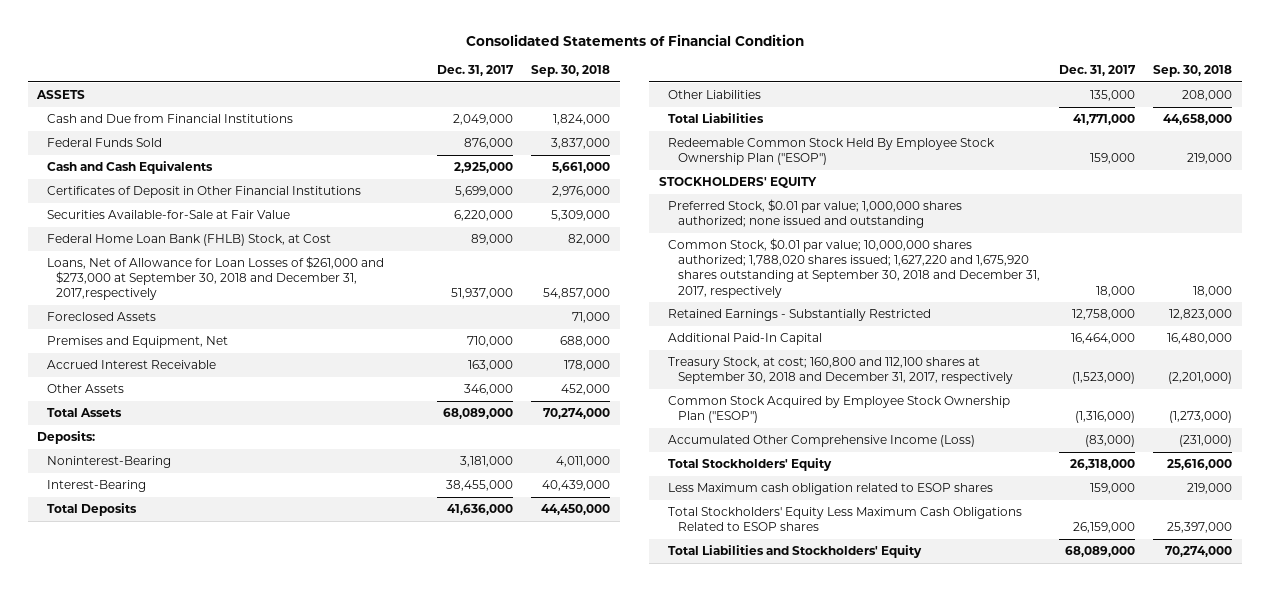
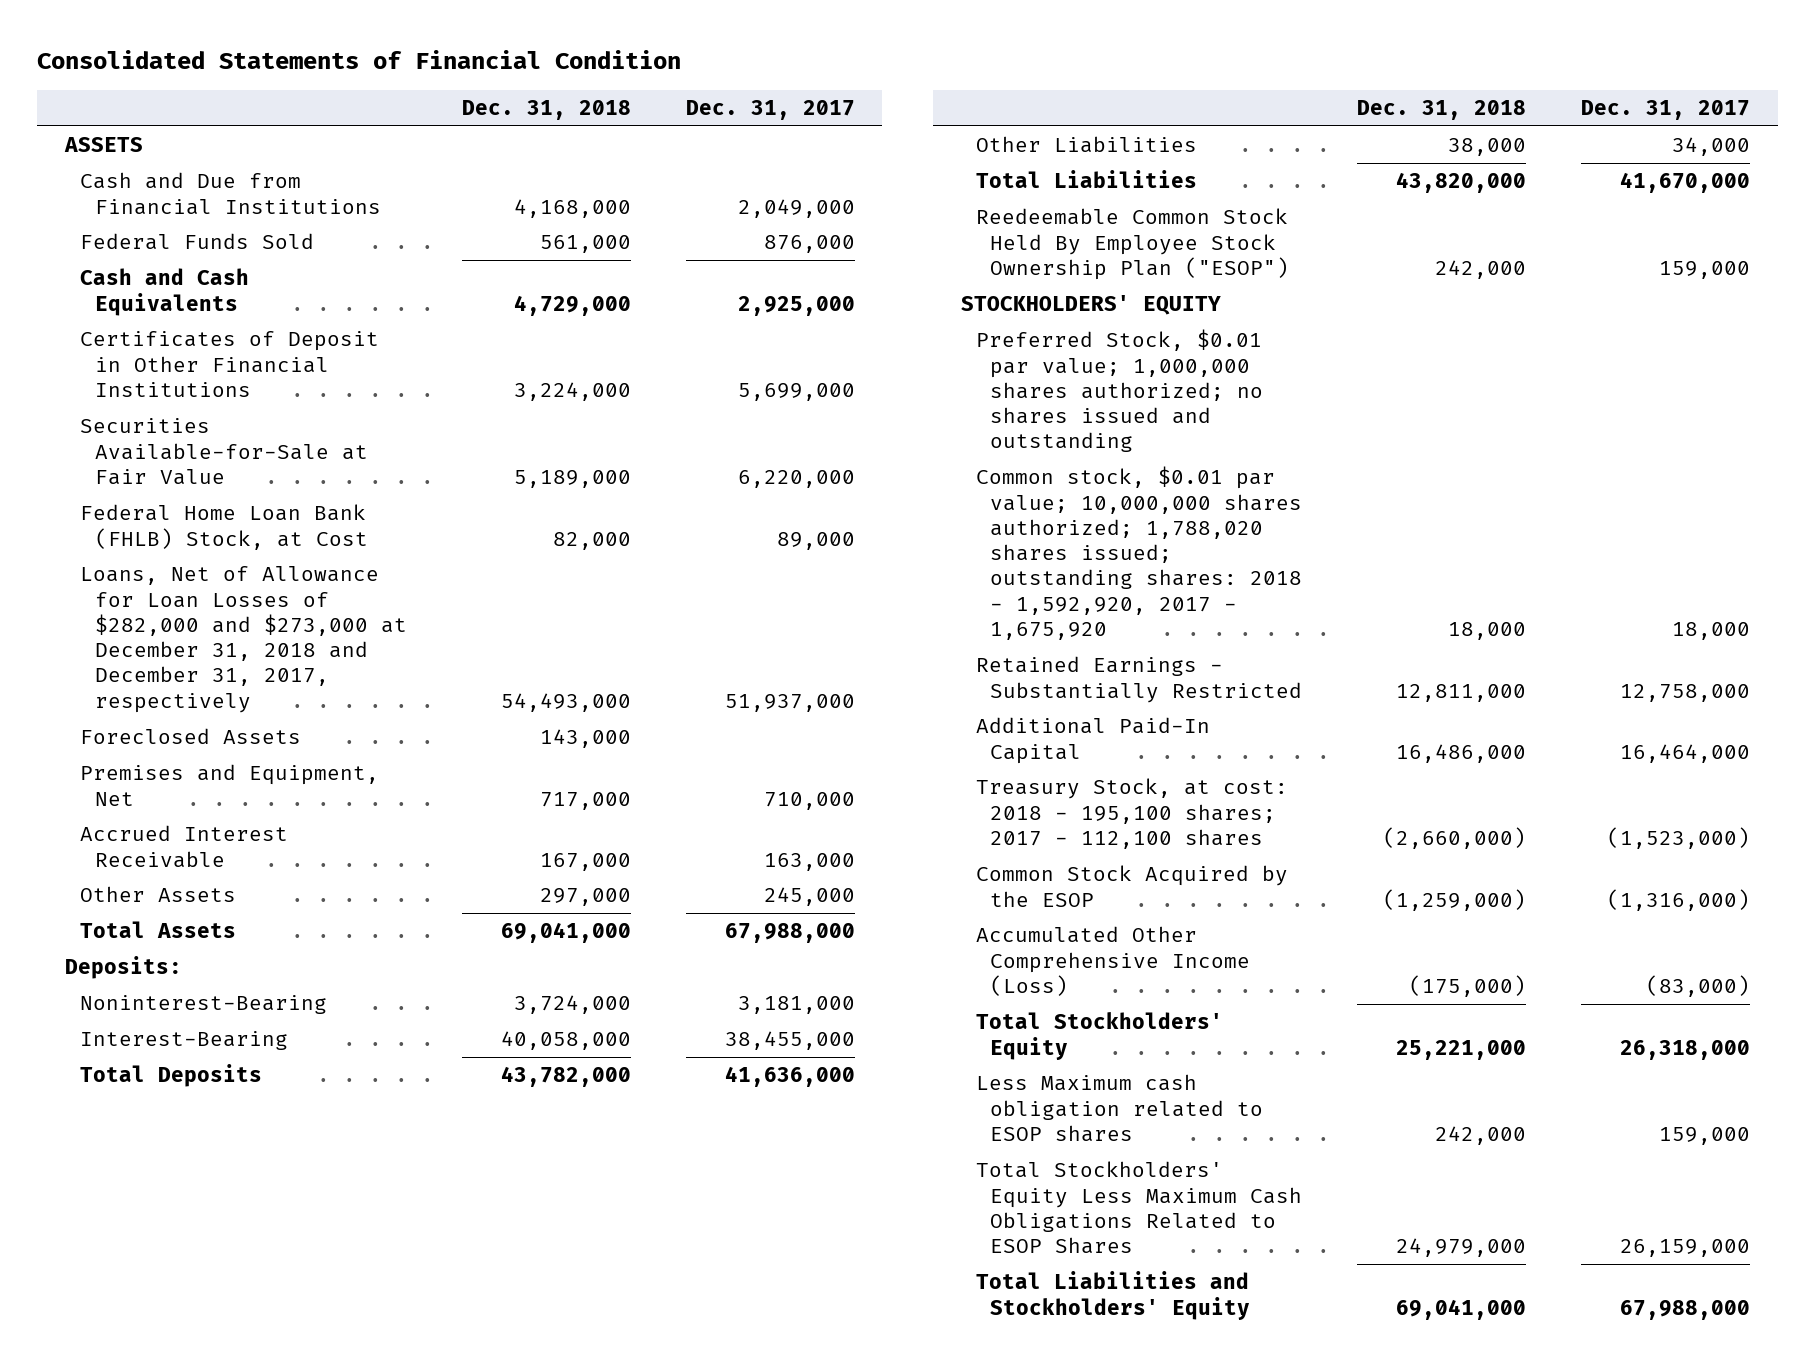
- | Dec. 31, 2017 | Sep. 30, 2018
+ | Dec. 31, 2018 | Dec. 31, 2017
- Loans, Net of Allowance for Loan Losses of $261,000 and $273,000 at September 30, 2018 and December 31, 2017,respectively | 51,937,000 | 54,857,000
+ Loans, Net of Allowance for Loan Losses of $282,000 and $273,000 at December 31, 2018 and December 31, 2017, respectively | 54,493,000 | 51,937,000
- Other Assets | 346,000 | 452,000
- Total Assets | 68,089,000 | 70,274,000
+ Other Assets | 297,000 | 245,000
+ Total Assets | 69,041,000 | 67,988,000
- Other Liabilities | 135,000 | 208,000
- Total Liabilities | 41,771,000 | 44,658,000
- Redeemable Common Stock Held By Employee Stock Ownership Plan ("ESOP") | 159,000 | 219,000
+ Other Liabilities | 38,000 | 34,000
+ Total Liabilities | 43,820,000 | 41,670,000
+ Reedeemable Common Stock Held By Employee Stock Ownership Plan ("ESOP") | 242,000 | 159,000
- Preferred Stock, $0.01 par value; 1,000,000 shares authorized; none issued and outstanding
- Common Stock, $0.01 par value; 10,000,000 shares authorized; 1,788,020 shares issued; 1,627,220 and 1,675,920 shares outstanding at September 30, 2018 and December 31, 2017, respectively | 18,000 | 18,000
+ Preferred Stock, $0.01 par value; 1,000,000 shares authorized; no shares issued and outstanding
+ Common stock, $0.01 par value; 10,000,000 shares authorized; 1,788,020 shares issued; outstanding shares: 2018 - 1,592,920, 2017 - 1,675,920 | 18,000 | 18,000
- Treasury Stock, at cost; 160,800 and 112,100 shares at September 30, 2018 and December 31, 2017, respectively | (1,523,000) | (2,201,000)
- Common Stock Acquired by Employee Stock Ownership Plan ("ESOP") | (1,316,000) | (1,273,000)
+ Treasury Stock, at cost: 2018 - 195,100 shares; 2017 - 112,100 shares | (2,660,000) | (1,523,000)
+ Common Stock Acquired by the ESOP | (1,259,000) | (1,316,000)
- Total Stockholders' Equity Less Maximum Cash Obligations Related to ESOP shares | 26,159,000 | 25,397,000
- Total Liabilities and Stockholders' Equity | 68,089,000 | 70,274,000
+ Total Stockholders' Equity Less Maximum Cash Obligations Related to ESOP Shares | 24,979,000 | 26,159,000
+ Total Liabilities and Stockholders' Equity | 69,041,000 | 67,988,000

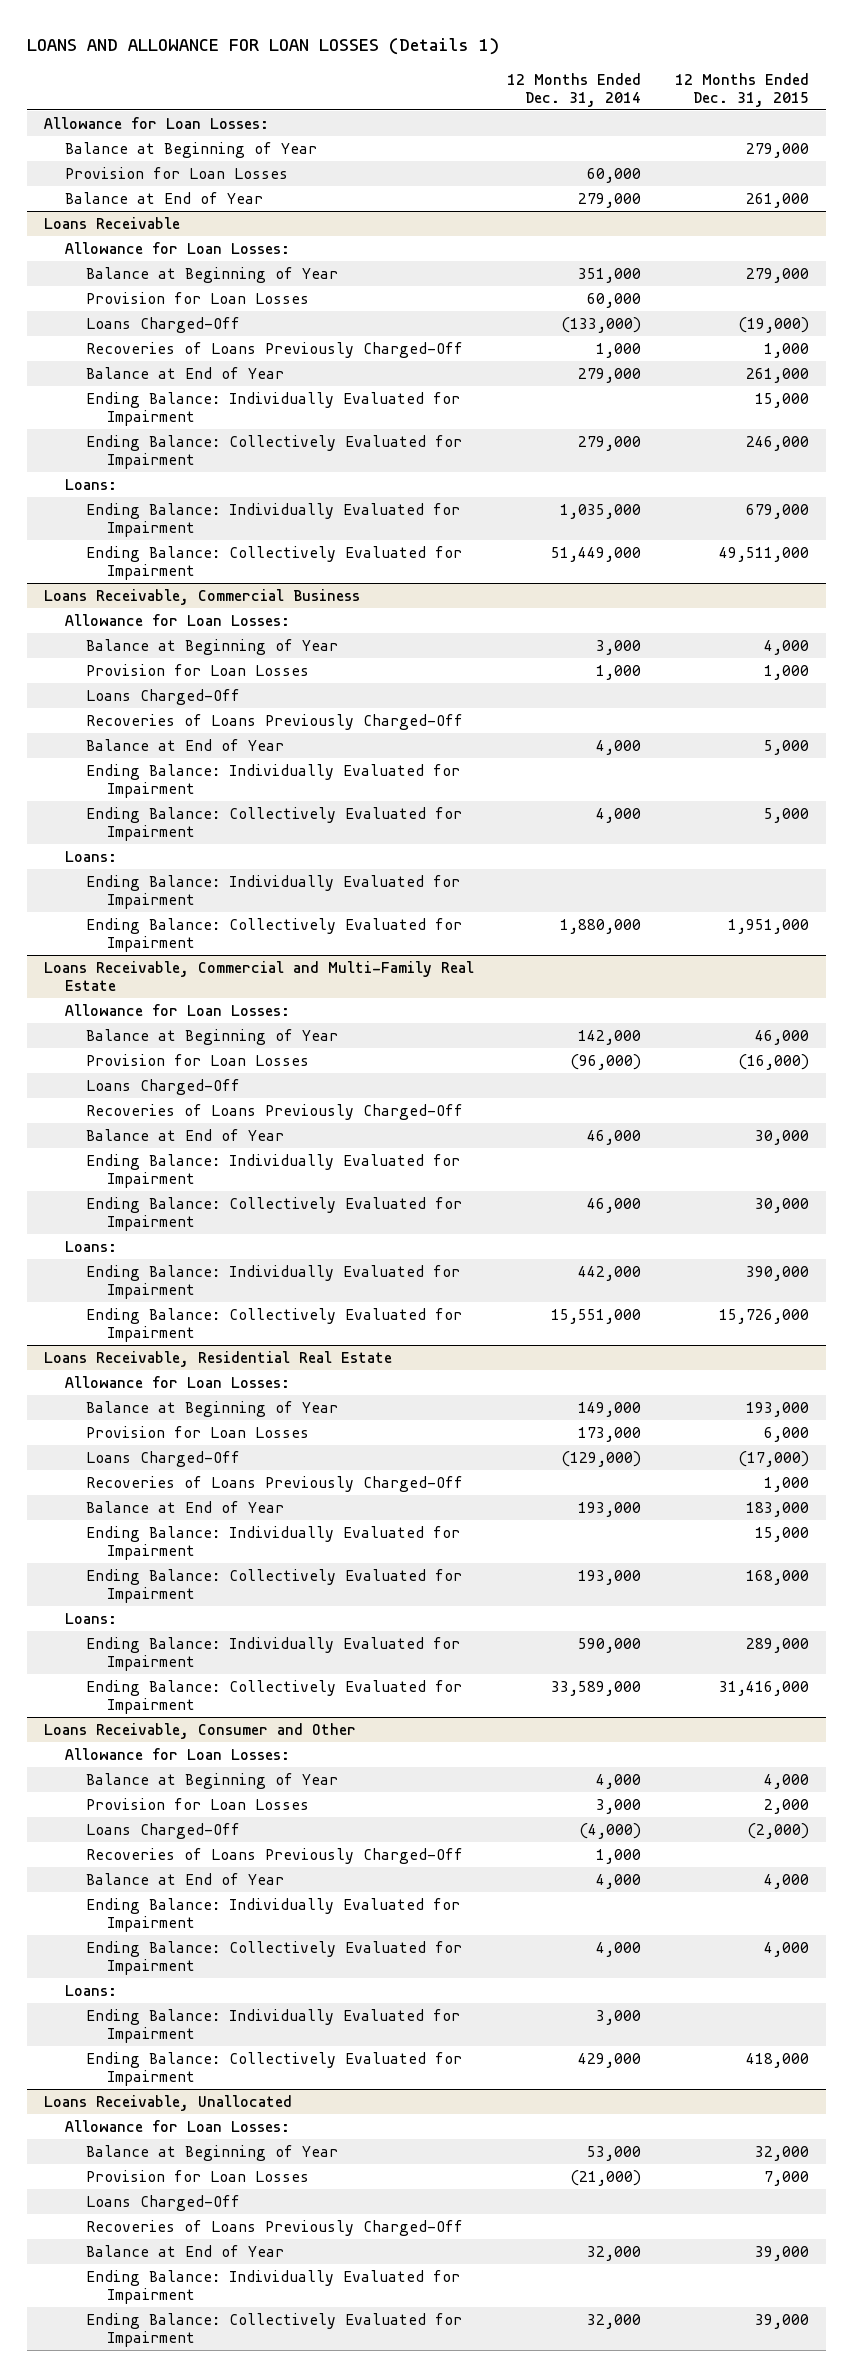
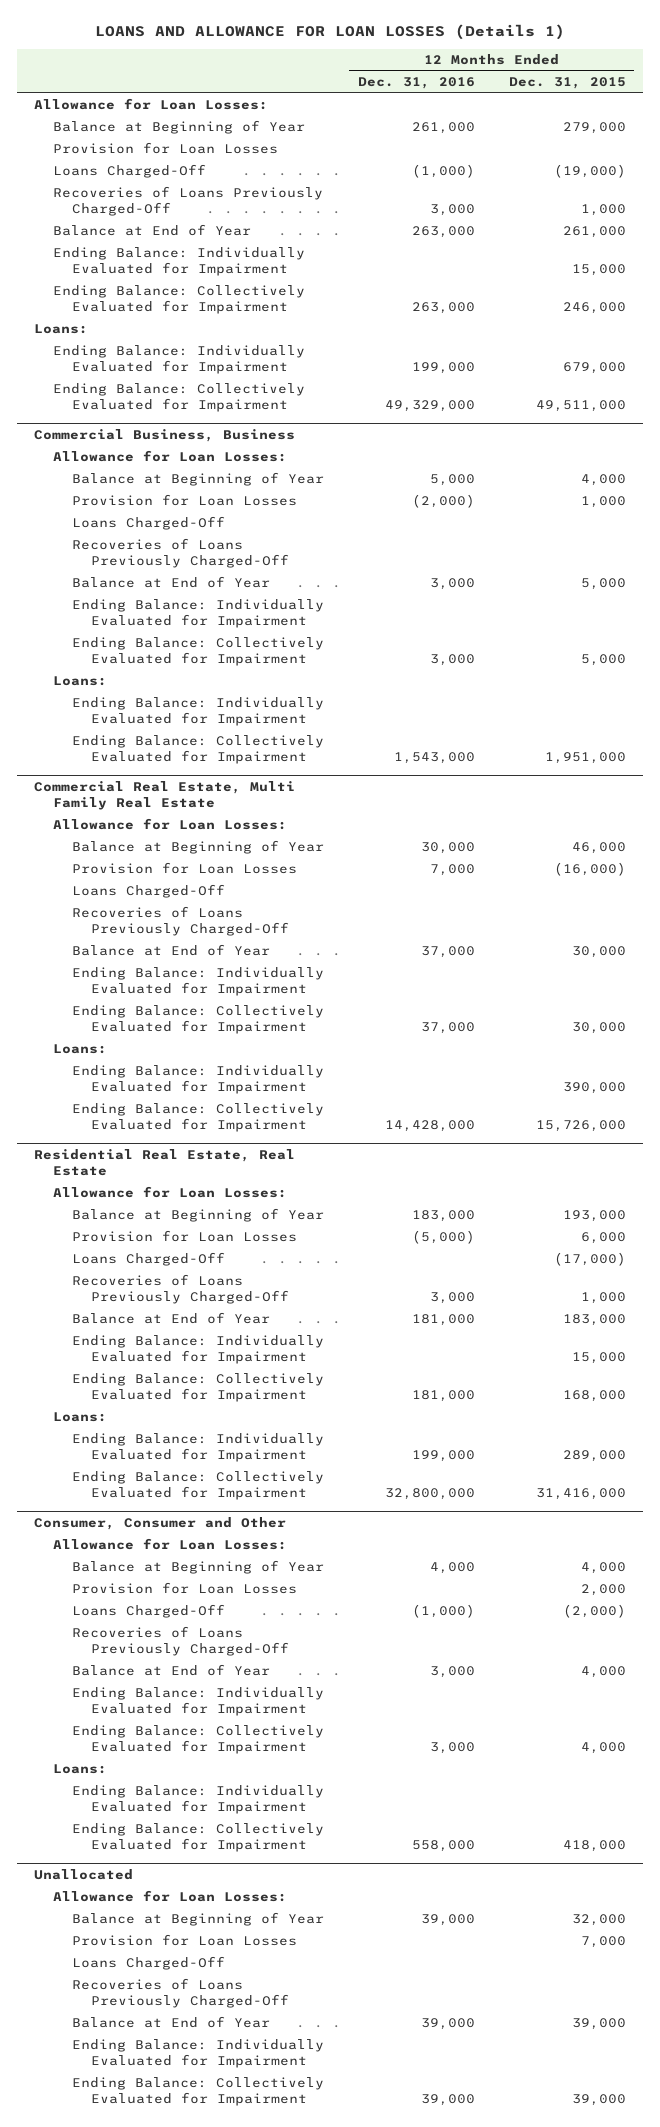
- | 12 Months Ended Dec. 31, 2014 | 12 Months Ended Dec. 31, 2015
+ | 12 Months Ended Dec. 31, 2016 | 12 Months Ended Dec. 31, 2015
- Balance at End of Year | 279,000 | 261,000
- Loans Receivable
- Allowance for Loan Losses:
- Balance at Beginning of Year | 351,000 | 279,000
- Provision for Loan Losses | 60,000 |
- Loans Receivable, Commercial Business
+ Commercial Business, Business
- Loans Receivable, Commercial and Multi-Family Real Estate
+ Commercial Real Estate, Multi Family Real Estate
- Loans Receivable, Residential Real Estate
+ Residential Real Estate, Real Estate
- Loans Receivable, Consumer and Other
+ Consumer, Consumer and Other
- Loans Receivable, Unallocated
+ Unallocated

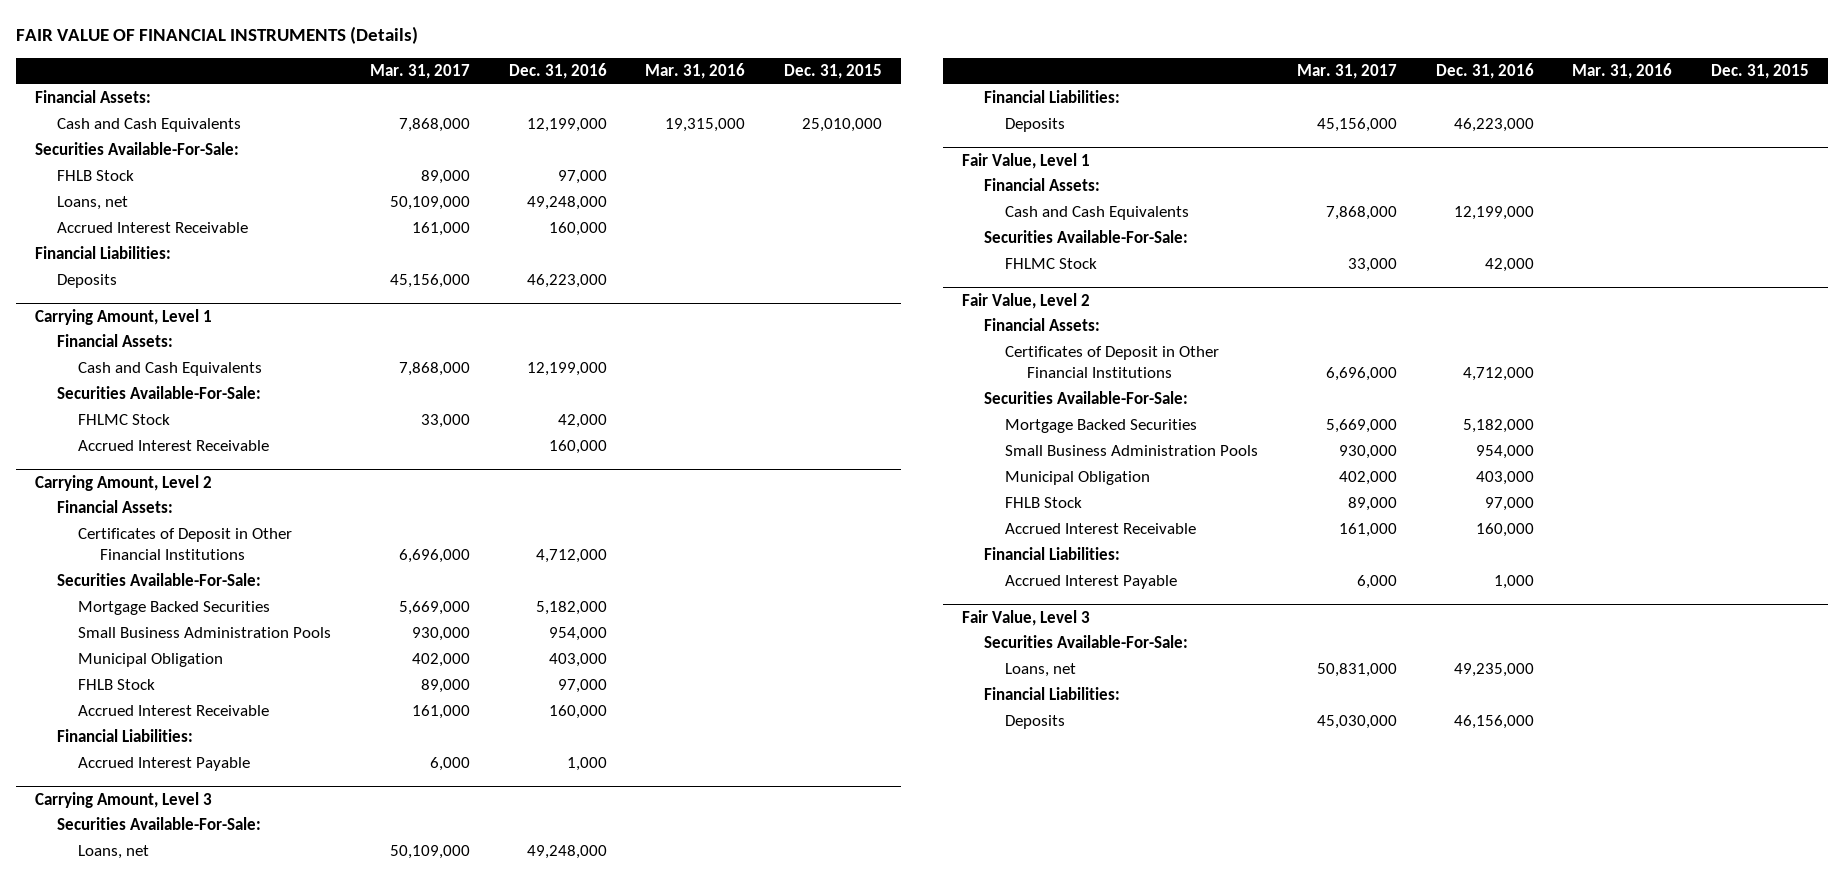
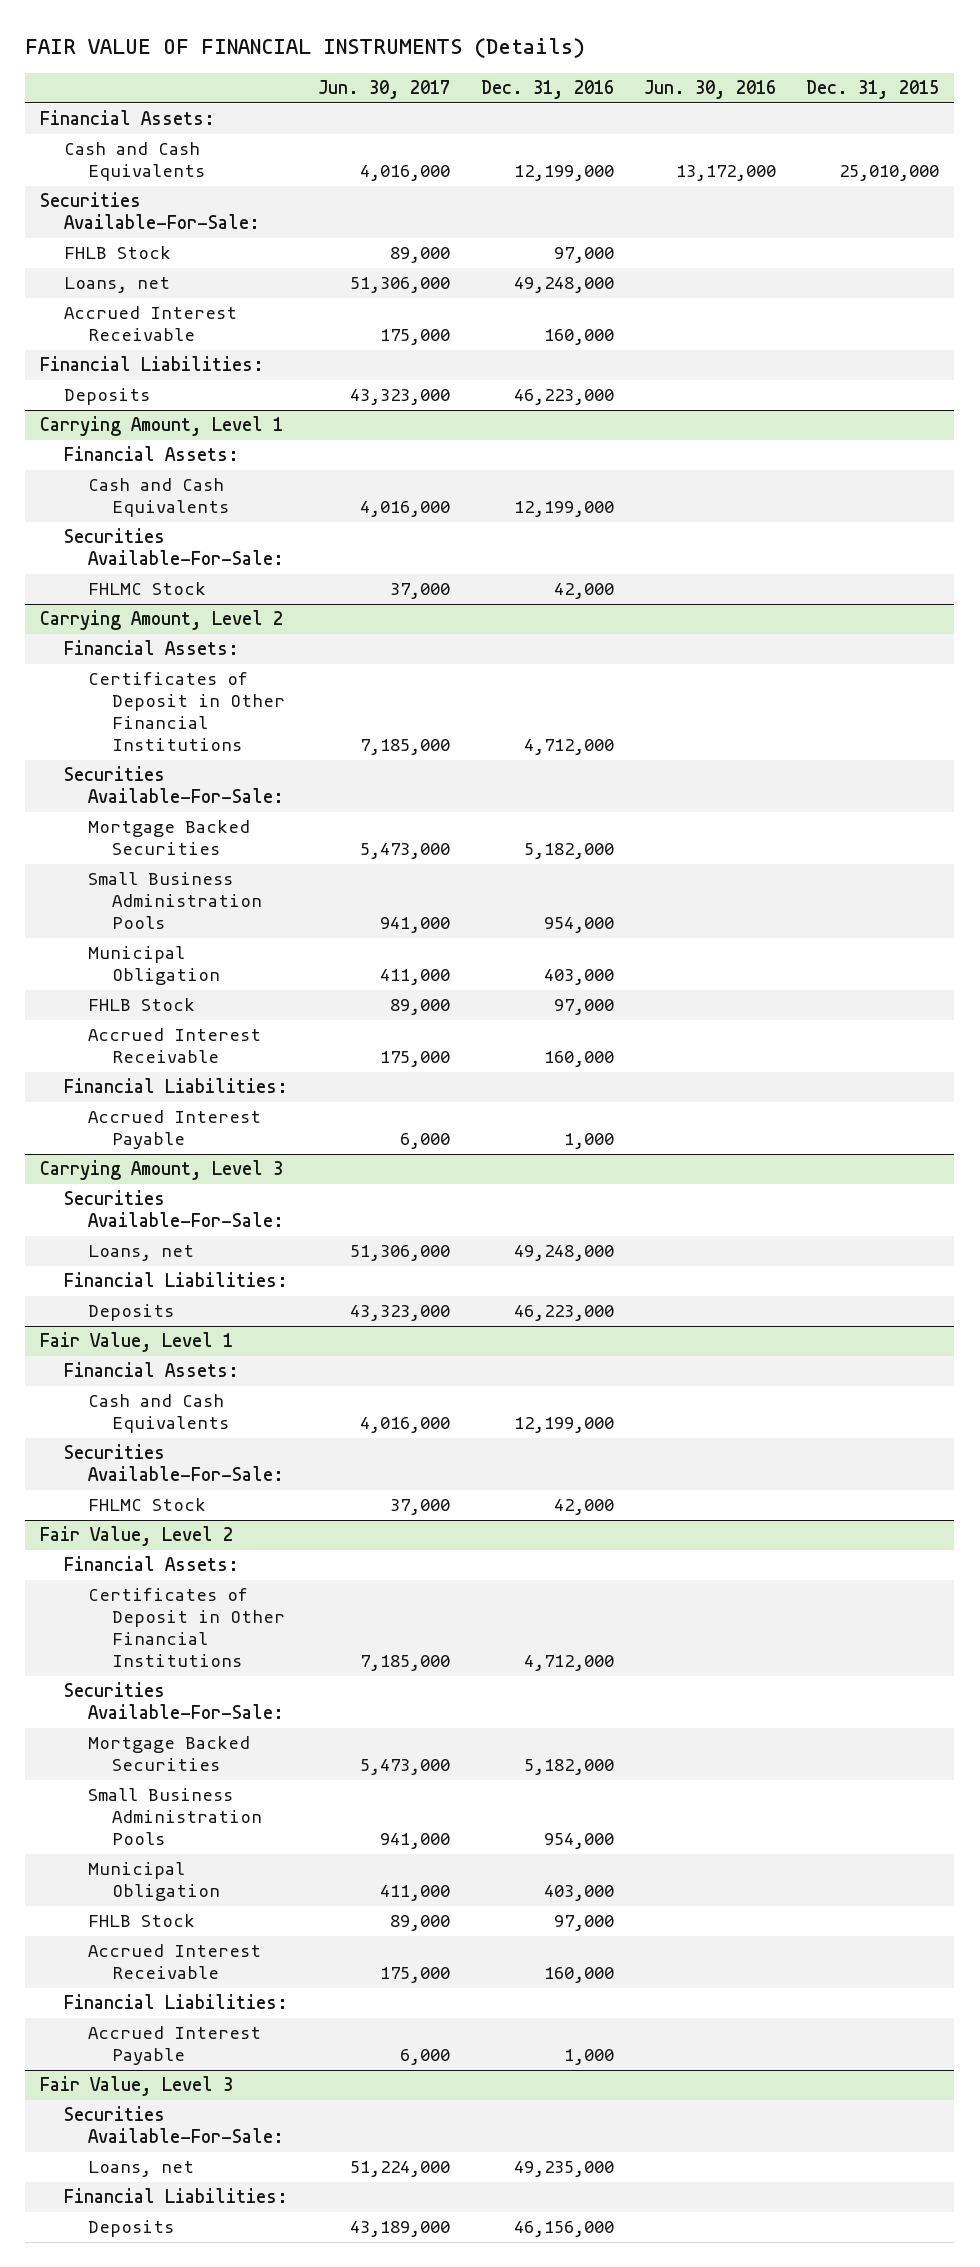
- | Mar. 31, 2017 | Dec. 31, 2016 | Mar. 31, 2016 | Dec. 31, 2015
+ | Jun. 30, 2017 | Dec. 31, 2016 | Jun. 30, 2016 | Dec. 31, 2015
@ Carrying Amount, Level 1
- Accrued Interest Receivable | | 160,000 | |

